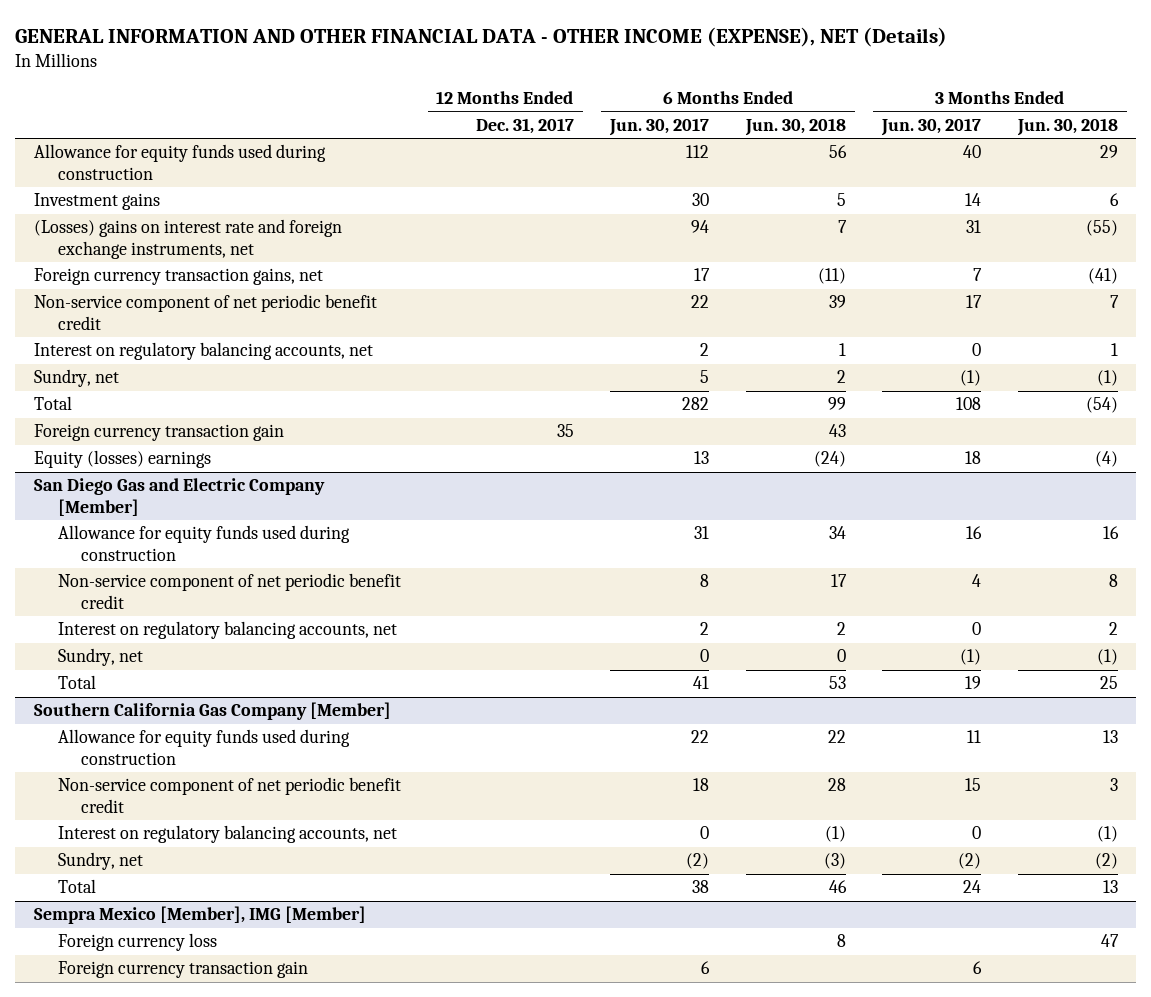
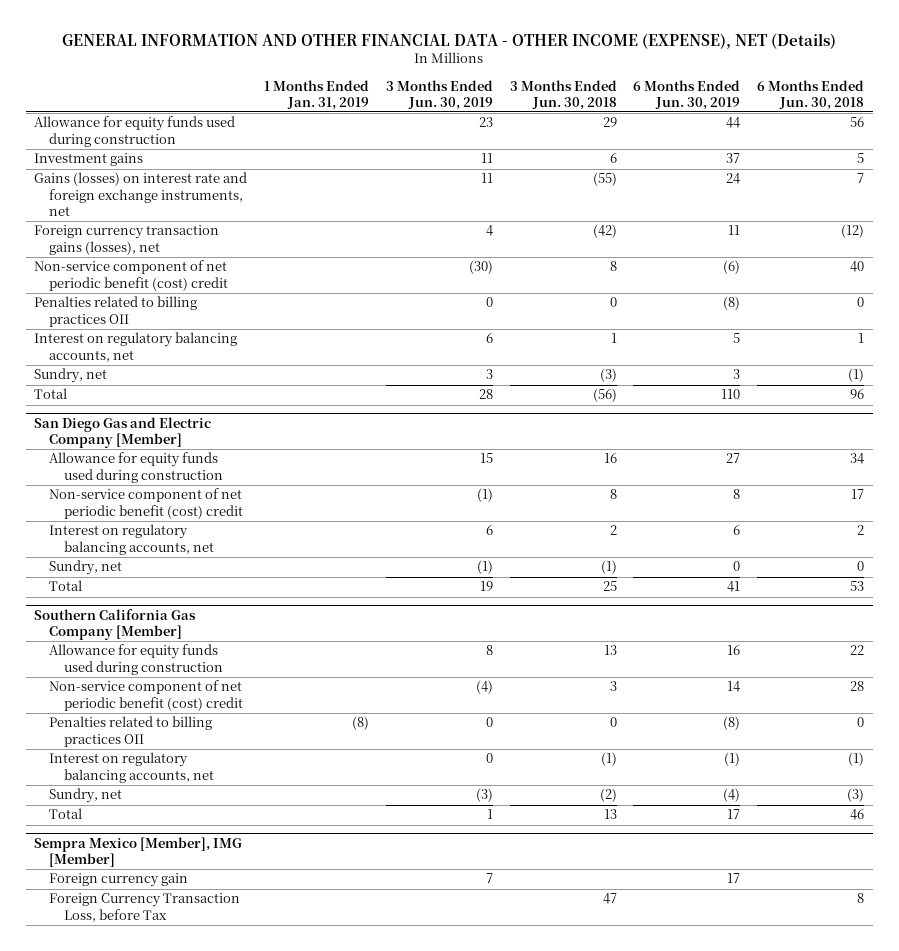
- | 12 Months Ended Dec. 31, 2017 | 6 Months Ended Jun. 30, 2017 | 6 Months Ended Jun. 30, 2018 | 3 Months Ended Jun. 30, 2017 | 3 Months Ended Jun. 30, 2018
+ | 1 Months Ended Jan. 31, 2019 | 3 Months Ended Jun. 30, 2019 | 3 Months Ended Jun. 30, 2018 | 6 Months Ended Jun. 30, 2019 | 6 Months Ended Jun. 30, 2018
- (Losses) gains on interest rate and foreign exchange instruments, net | | 94 | 7 | 31 | (55)
- Foreign currency transaction gains, net | | 17 | (11) | 7 | (41)
- Non-service component of net periodic benefit credit | | 22 | 39 | 17 | 7
+ Gains (losses) on interest rate and foreign exchange instruments, net | | 11 | (55) | 24 | 7
+ Foreign currency transaction gains (losses), net | | 4 | (42) | 11 | (12)
+ Non-service component of net periodic benefit (cost) credit | | (30) | 8 | (6) | 40
+ Penalties related to billing practices OII | | 0 | 0 | (8) | 0
- Sundry, net | | 5 | 2 | (1) | (1)
- Total | | 282 | 99 | 108 | (54)
- Foreign currency transaction gain | 35 | | 43 | |
- Equity (losses) earnings | | 13 | (24) | 18 | (4)
+ Sundry, net | | 3 | (3) | 3 | (1)
+ Total | | 28 | (56) | 110 | 96
@ San Diego Gas and Electric Company [Member]
- Non-service component of net periodic benefit credit | | 8 | 17 | 4 | 8
+ Non-service component of net periodic benefit (cost) credit | | (1) | 8 | 8 | 17
@ Southern California Gas Company [Member]
- Non-service component of net periodic benefit credit | | 18 | 28 | 15 | 3
+ Non-service component of net periodic benefit (cost) credit | | (4) | 3 | 14 | 28
+ Penalties related to billing practices OII | (8) | 0 | 0 | (8) | 0
@ Sempra Mexico [Member], IMG [Member]
- Foreign currency loss | | | 8 | | 47
- Foreign currency transaction gain | | 6 | | 6 |
+ Foreign currency gain | | 7 | | 17 |
+ Foreign Currency Transaction Loss, before Tax | | | 47 | | 8

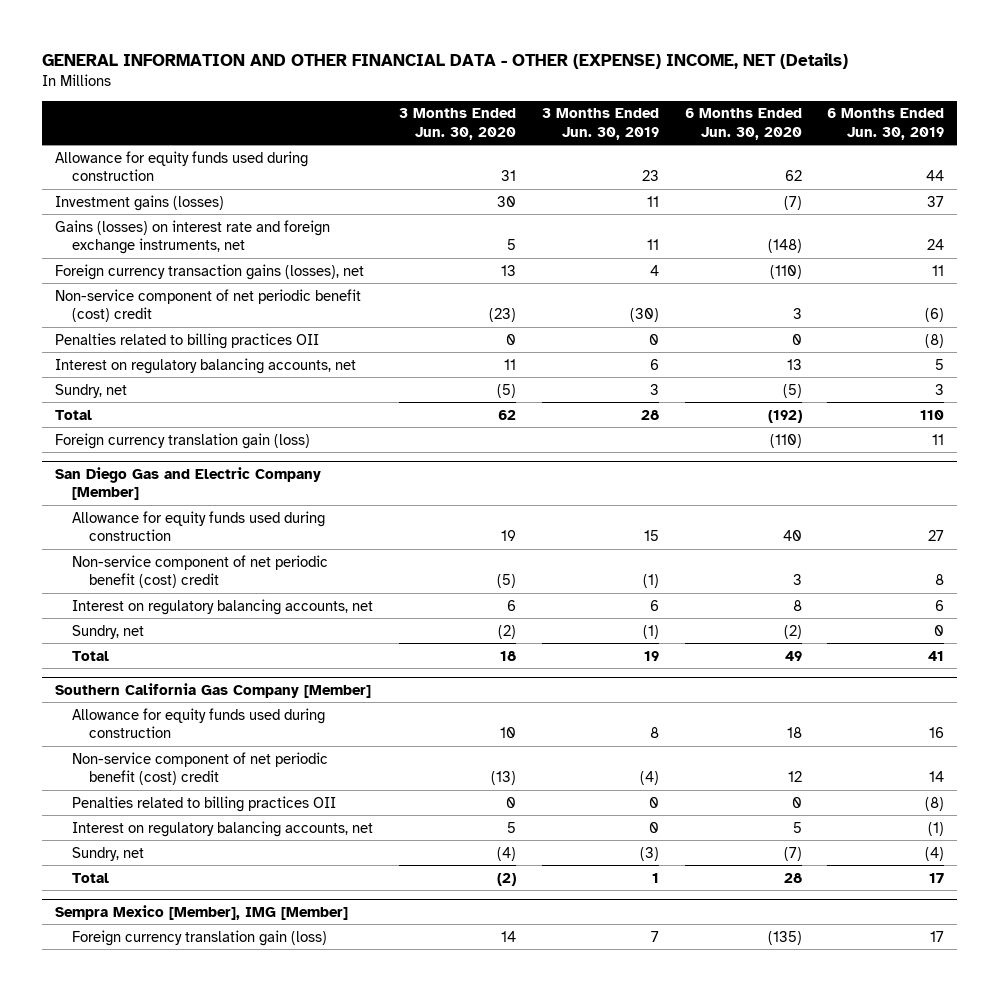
- GENERAL INFORMATION AND OTHER FINANCIAL DATA - OTHER INCOME (EXPENSE), NET (Details)
+ GENERAL INFORMATION AND OTHER FINANCIAL DATA - OTHER (EXPENSE) INCOME, NET (Details)
- | 1 Months Ended Jan. 31, 2019 | 3 Months Ended Jun. 30, 2019 | 3 Months Ended Jun. 30, 2018 | 6 Months Ended Jun. 30, 2019 | 6 Months Ended Jun. 30, 2018
+ | 3 Months Ended Jun. 30, 2020 | 3 Months Ended Jun. 30, 2019 | 6 Months Ended Jun. 30, 2020 | 6 Months Ended Jun. 30, 2019
- Investment gains | | 11 | 6 | 37 | 5
+ Investment gains (losses) | 30 | 11 | (7) | 37
+ Foreign currency translation gain (loss) | | | (110) | 11
@ Sempra Mexico [Member], IMG [Member]
- Foreign currency gain | | 7 | | 17 |
- Foreign Currency Transaction Loss, before Tax | | | 47 | | 8
+ Foreign currency translation gain (loss) | 14 | 7 | (135) | 17

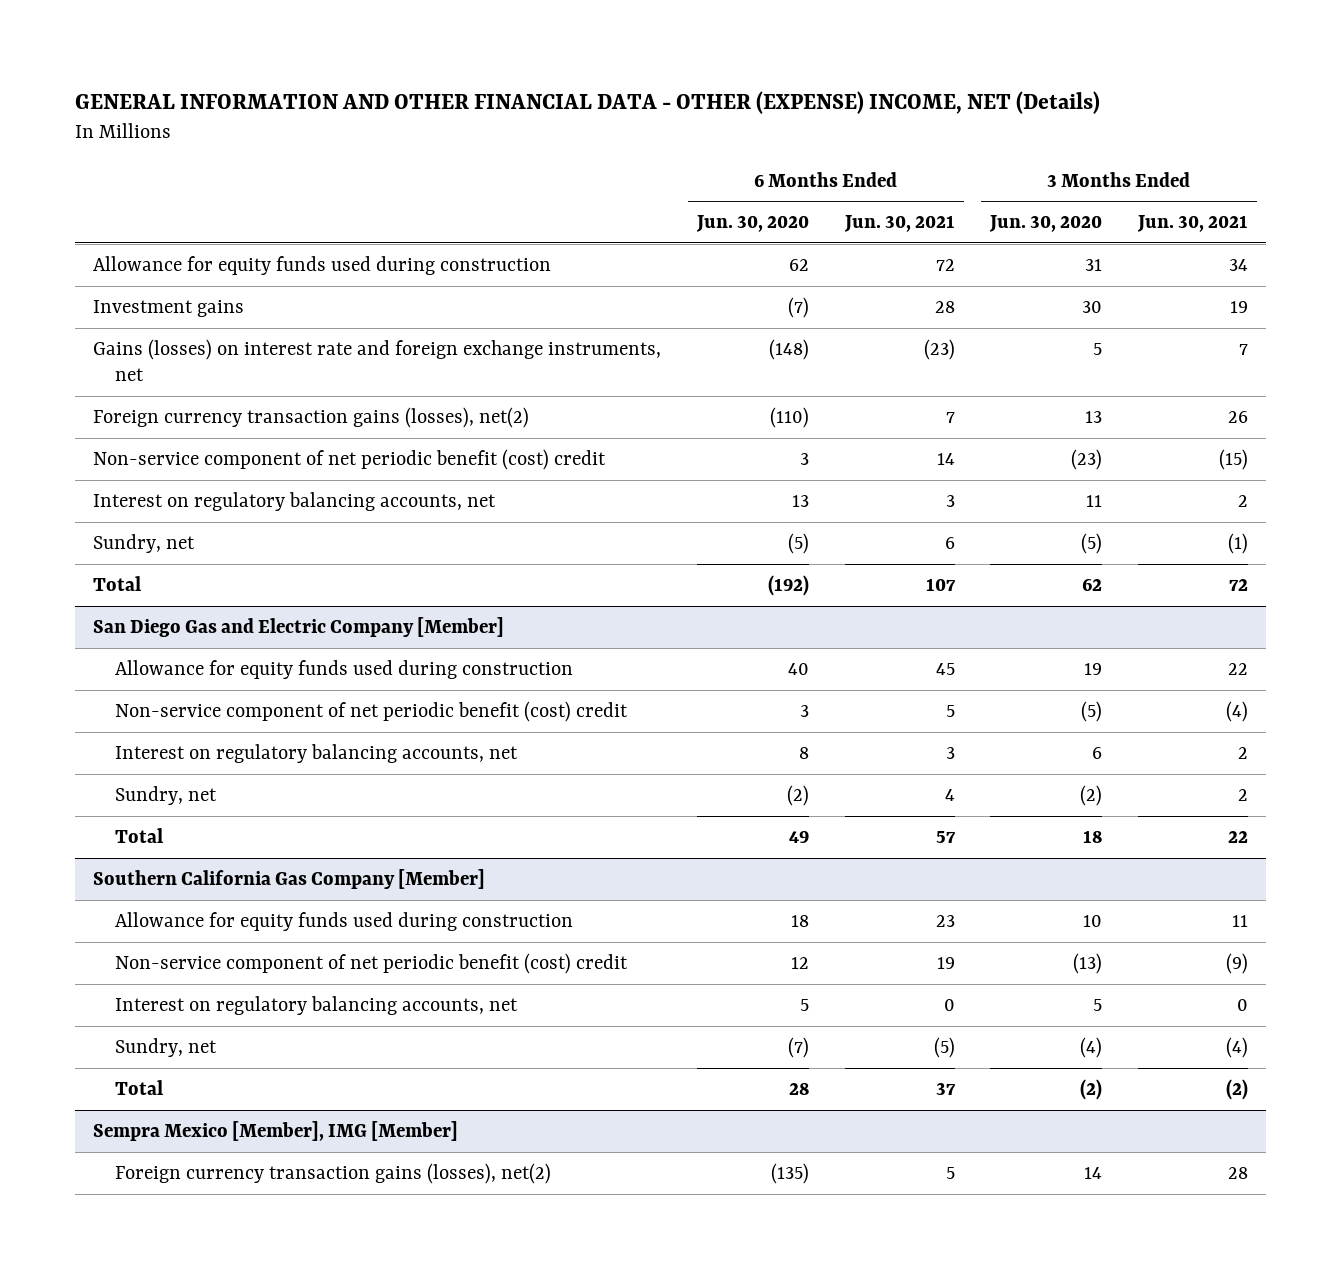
- | 3 Months Ended Jun. 30, 2020 | 3 Months Ended Jun. 30, 2019 | 6 Months Ended Jun. 30, 2020 | 6 Months Ended Jun. 30, 2019
+ | 6 Months Ended Jun. 30, 2020 | 6 Months Ended Jun. 30, 2021 | 3 Months Ended Jun. 30, 2020 | 3 Months Ended Jun. 30, 2021
- Investment gains (losses) | 30 | 11 | (7) | 37
+ Investment gains | (7) | 28 | 30 | 19
- Foreign currency transaction gains (losses), net | 13 | 4 | (110) | 11
+ Foreign currency transaction gains (losses), net(2) | (110) | 7 | 13 | 26
- Penalties related to billing practices OII | 0 | 0 | 0 | (8)
- Foreign currency translation gain (loss) | | | (110) | 11
@ Southern California Gas Company [Member]
- Penalties related to billing practices OII | 0 | 0 | 0 | (8)
@ Sempra Mexico [Member], IMG [Member]
- Foreign currency translation gain (loss) | 14 | 7 | (135) | 17
+ Foreign currency transaction gains (losses), net(2) | (135) | 5 | 14 | 28

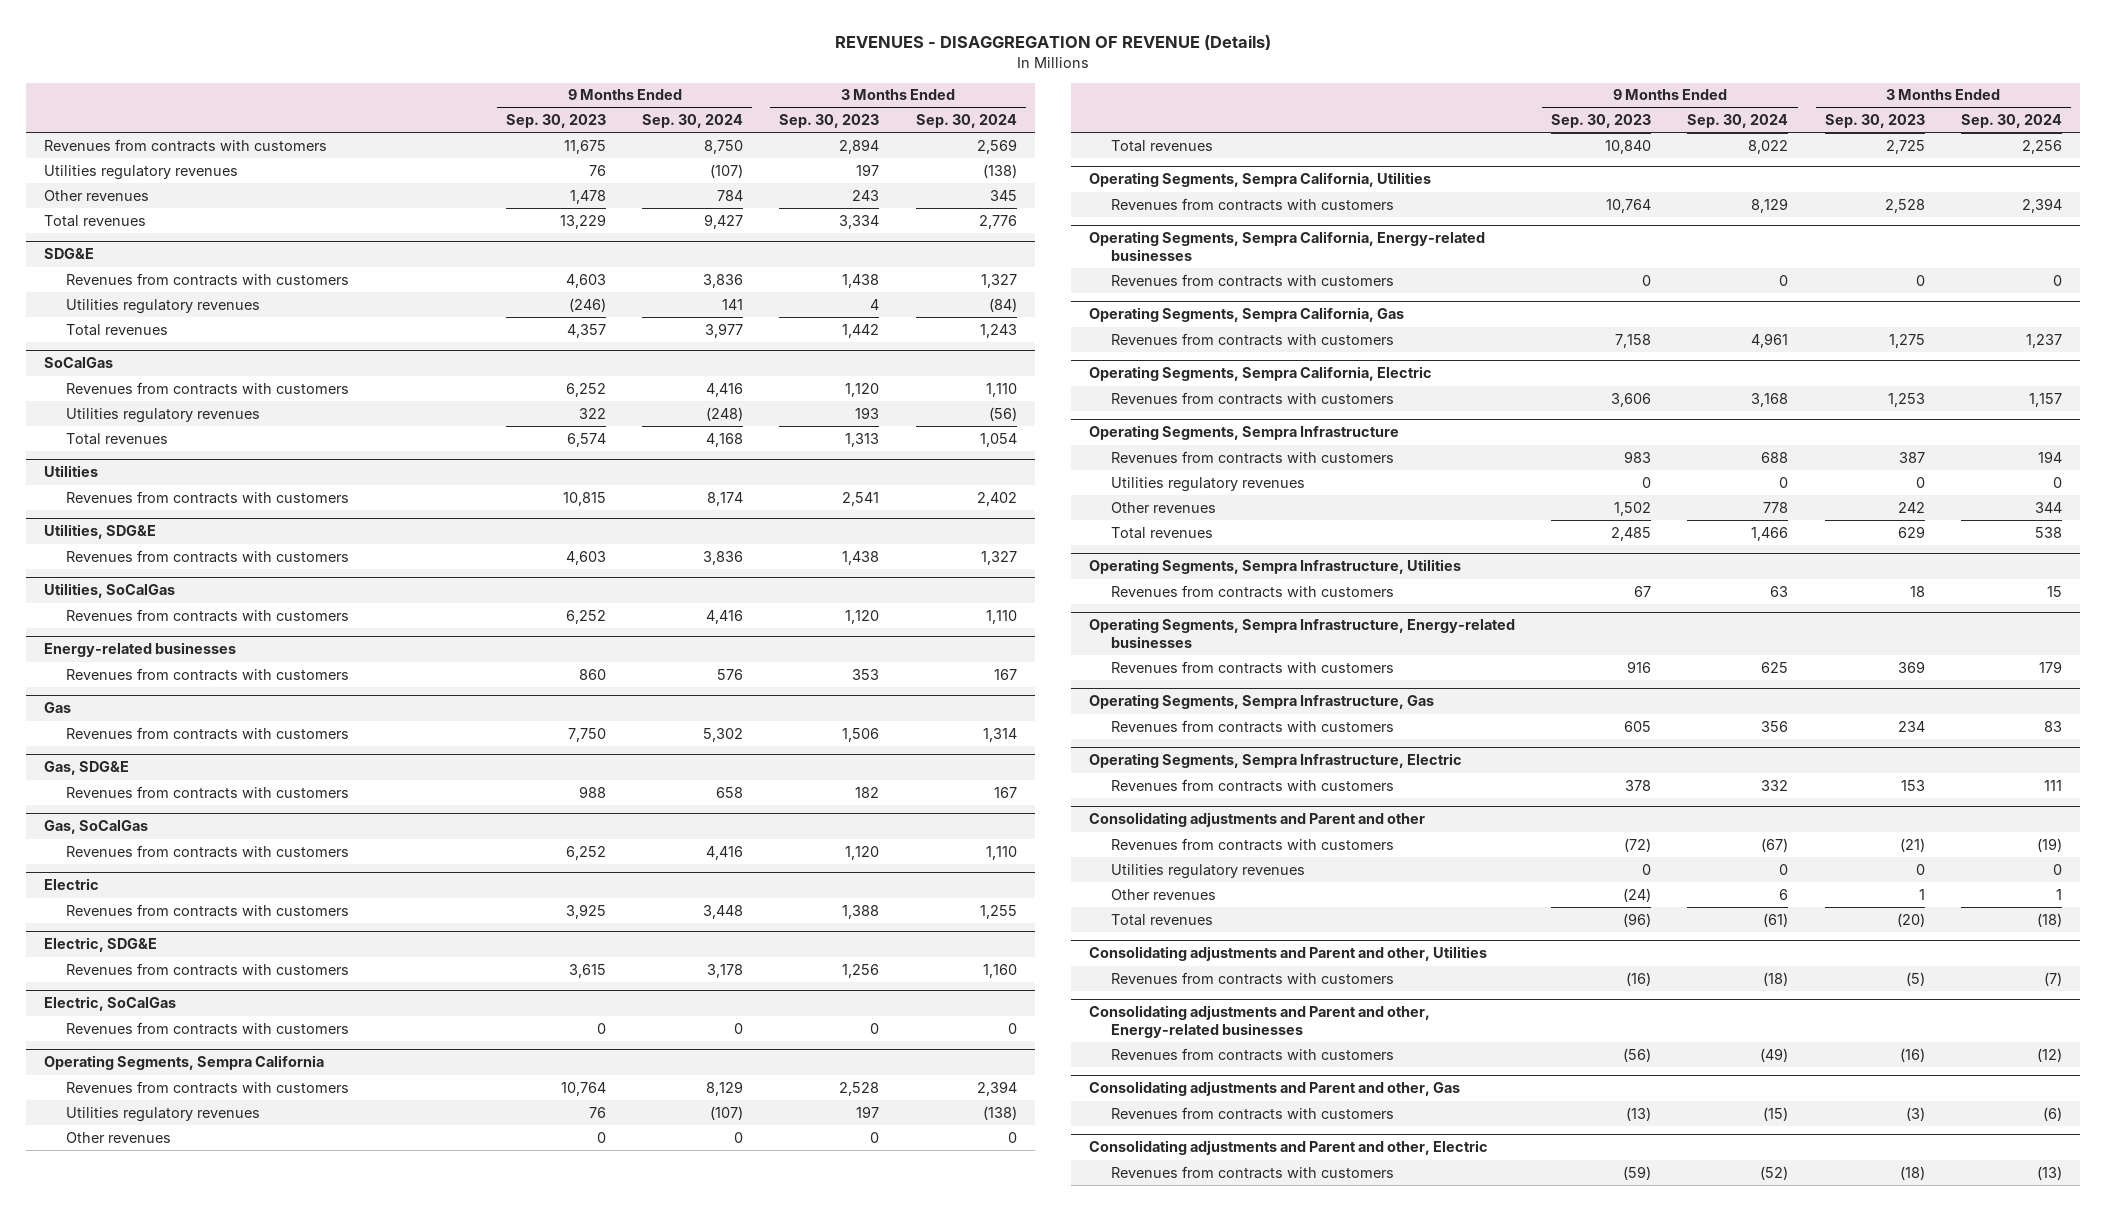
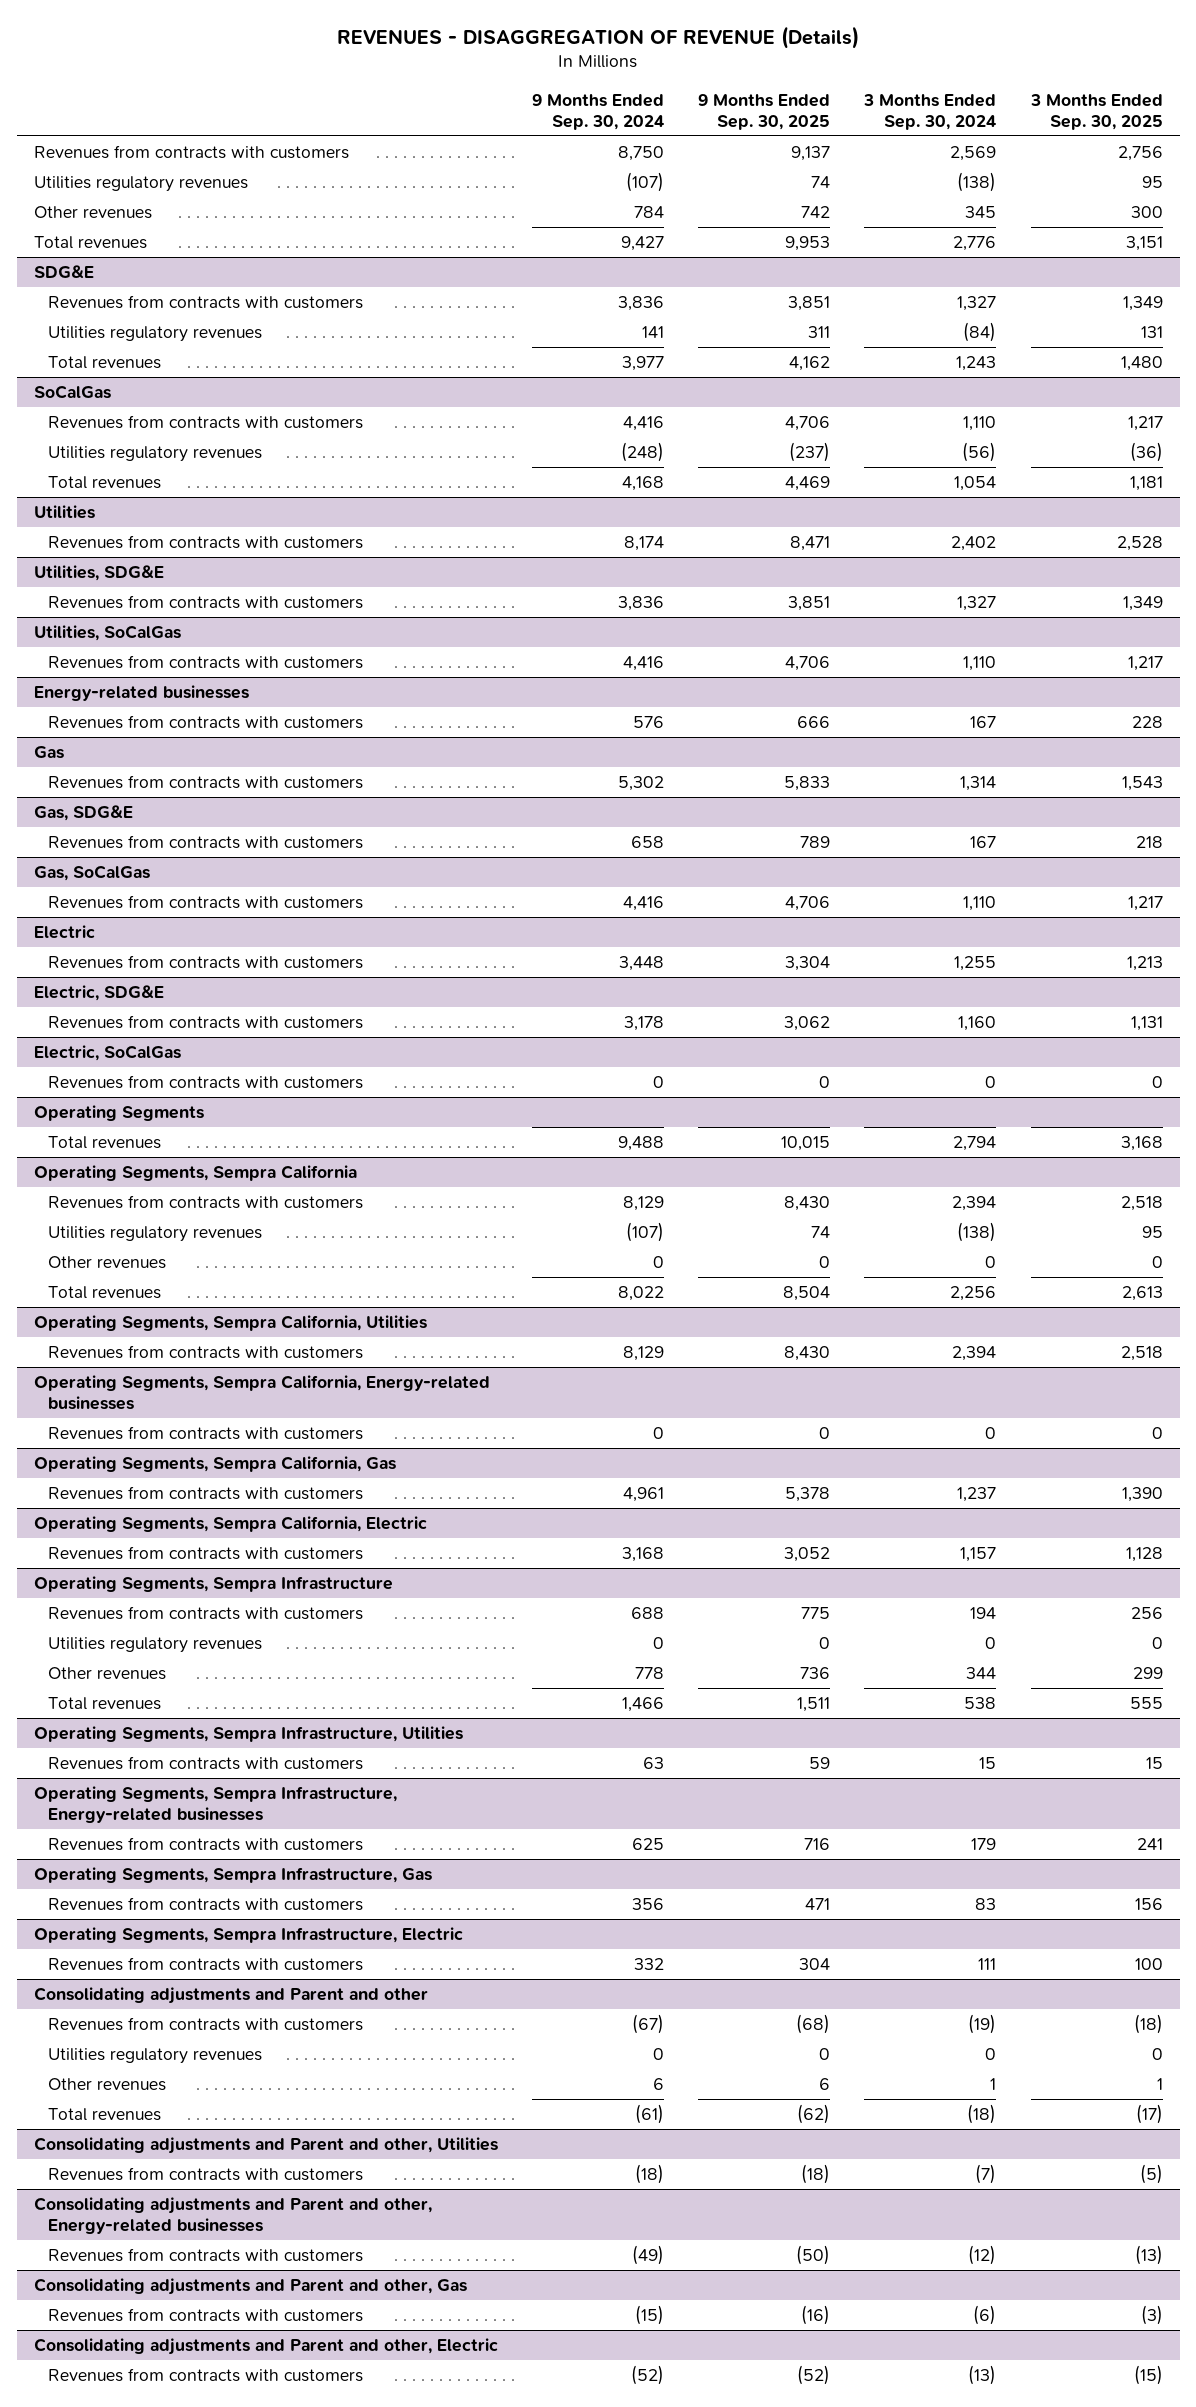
- | 9 Months Ended Sep. 30, 2023 | 9 Months Ended Sep. 30, 2024 | 3 Months Ended Sep. 30, 2023 | 3 Months Ended Sep. 30, 2024
+ | 9 Months Ended Sep. 30, 2024 | 9 Months Ended Sep. 30, 2025 | 3 Months Ended Sep. 30, 2024 | 3 Months Ended Sep. 30, 2025
+ Operating Segments
+ Total revenues | 9,488 | 10,015 | 2,794 | 3,168

